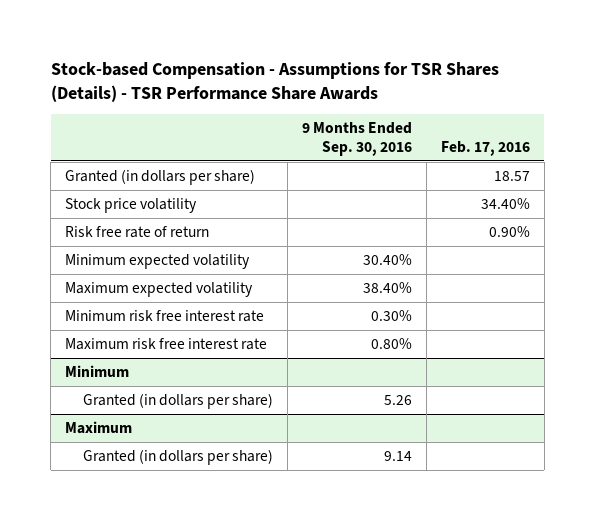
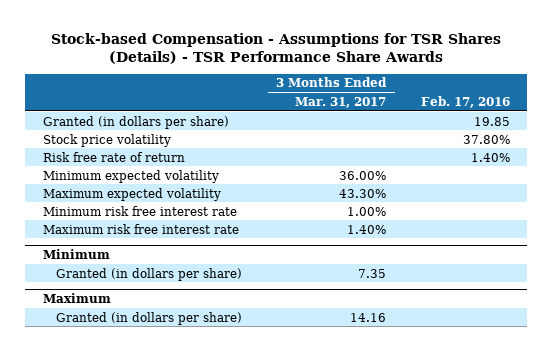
- | 9 Months Ended Sep. 30, 2016 | Feb. 17, 2016
+ | 3 Months Ended Mar. 31, 2017 | Feb. 17, 2016
- Granted (in dollars per share) | | 18.57
- Stock price volatility | | 34.40%
- Risk free rate of return | | 0.90%
+ Granted (in dollars per share) | | 19.85
+ Stock price volatility | | 37.80%
+ Risk free rate of return | | 1.40%

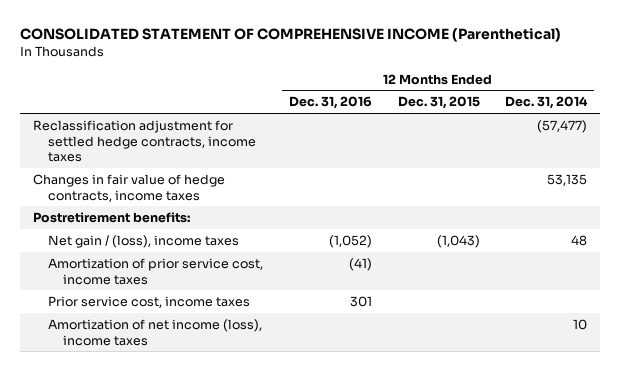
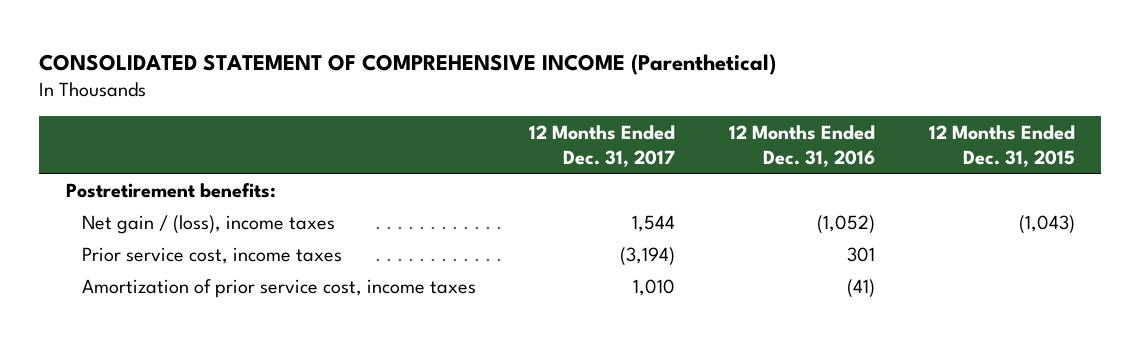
- | 12 Months Ended Dec. 31, 2016 | 12 Months Ended Dec. 31, 2015 | 12 Months Ended Dec. 31, 2014
+ | 12 Months Ended Dec. 31, 2017 | 12 Months Ended Dec. 31, 2016 | 12 Months Ended Dec. 31, 2015
- Reclassification adjustment for settled hedge contracts, income taxes | | | (57,477)
- Changes in fair value of hedge contracts, income taxes | | | 53,135
- Amortization of net income (loss), income taxes | | | 10
moved down: Amortization of prior service cost, income taxes | 1,010 | (41) |

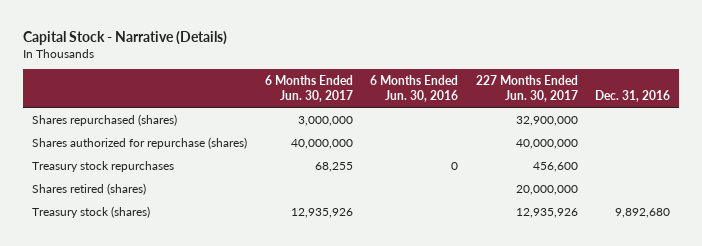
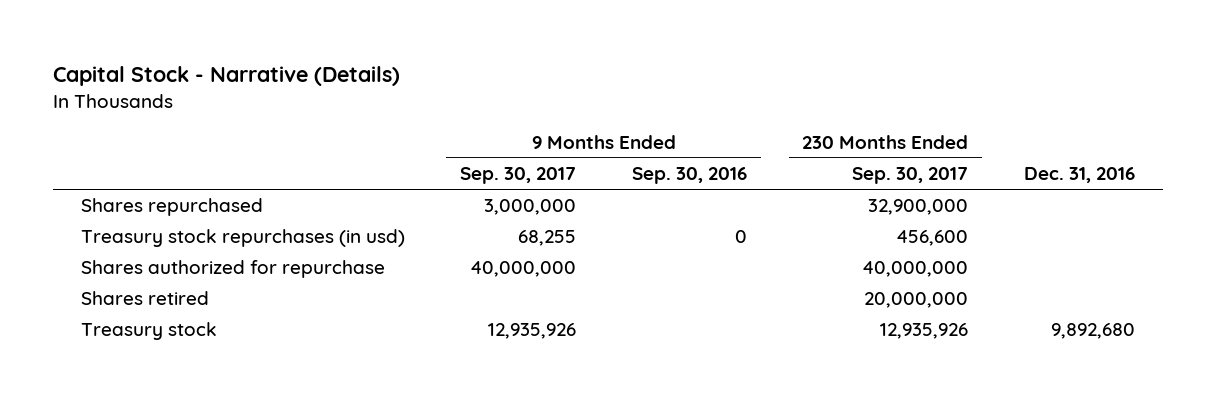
- | 6 Months Ended Jun. 30, 2017 | 6 Months Ended Jun. 30, 2016 | 227 Months Ended Jun. 30, 2017 | Dec. 31, 2016
+ | 9 Months Ended Sep. 30, 2017 | 9 Months Ended Sep. 30, 2016 | 230 Months Ended Sep. 30, 2017 | Dec. 31, 2016
- Shares repurchased (shares) | 3,000,000 | | 32,900,000 |
- Shares authorized for repurchase (shares) | 40,000,000 | | 40,000,000 |
- Treasury stock repurchases | 68,255 | 0 | 456,600 |
- Shares retired (shares) | | | 20,000,000 |
- Treasury stock (shares) | 12,935,926 | | 12,935,926 | 9,892,680
+ Shares repurchased | 3,000,000 | | 32,900,000 |
+ Treasury stock repurchases (in usd) | 68,255 | 0 | 456,600 |
+ Shares authorized for repurchase | 40,000,000 | | 40,000,000 |
+ Shares retired | | | 20,000,000 |
+ Treasury stock | 12,935,926 | | 12,935,926 | 9,892,680

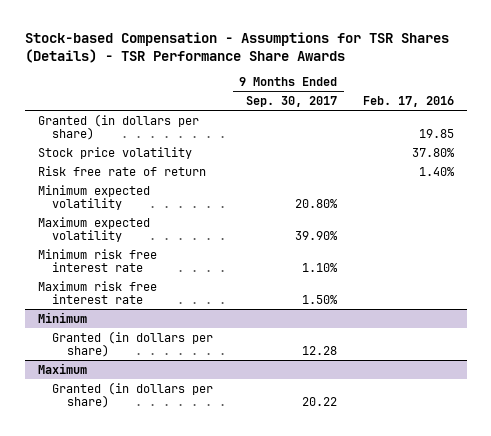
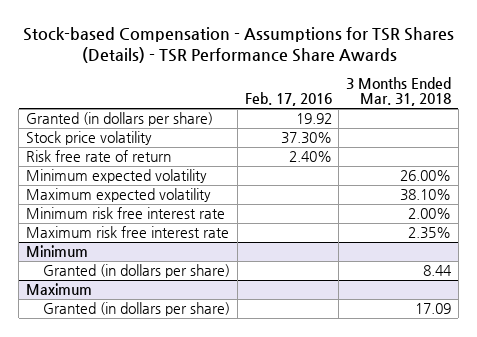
- | 9 Months Ended Sep. 30, 2017 | Feb. 17, 2016
+ | Feb. 17, 2016 | 3 Months Ended Mar. 31, 2018
- Granted (in dollars per share) | | 19.85
- Stock price volatility | | 37.80%
- Risk free rate of return | | 1.40%
+ Granted (in dollars per share) | 19.92 |
+ Stock price volatility | 37.30% |
+ Risk free rate of return | 2.40% |

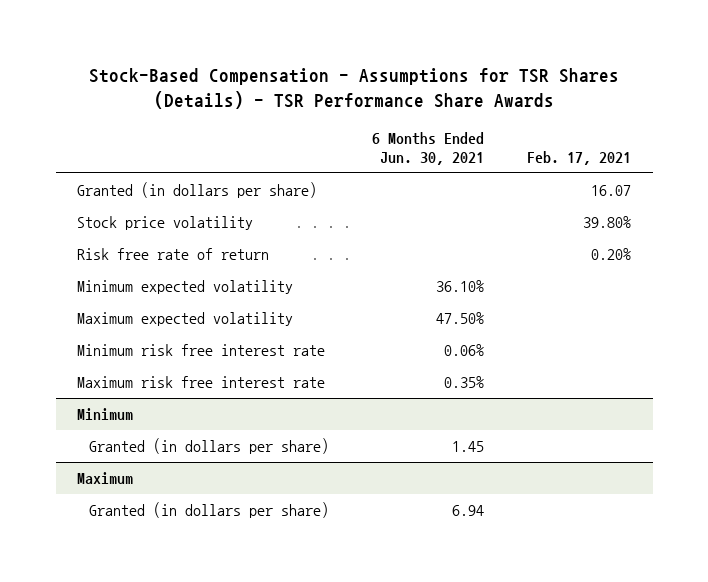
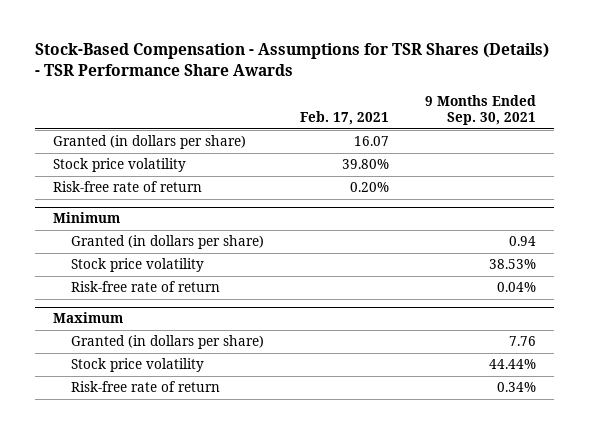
- | 6 Months Ended Jun. 30, 2021 | Feb. 17, 2021
+ | Feb. 17, 2021 | 9 Months Ended Sep. 30, 2021
- Risk free rate of return | | 0.20%
- Minimum expected volatility | 36.10% |
- Maximum expected volatility | 47.50% |
- Minimum risk free interest rate | 0.06% |
- Maximum risk free interest rate | 0.35% |
+ Risk-free rate of return | 0.20% |
@ Minimum
+ Stock price volatility | | 38.53%
+ Risk-free rate of return | | 0.04%
@ Maximum
+ Stock price volatility | | 44.44%
+ Risk-free rate of return | | 0.34%

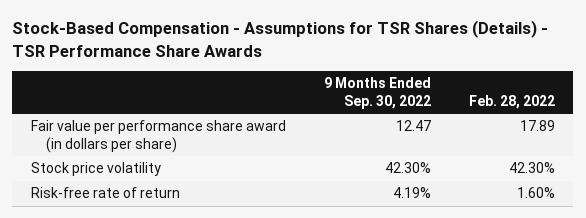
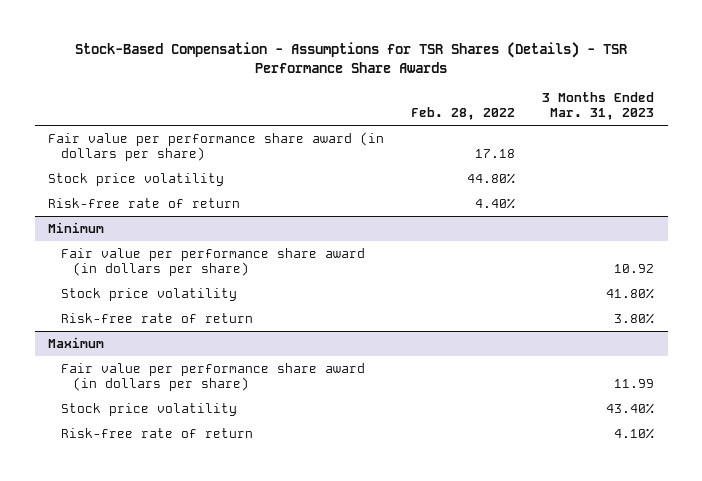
- | 9 Months Ended Sep. 30, 2022 | Feb. 28, 2022
+ | Feb. 28, 2022 | 3 Months Ended Mar. 31, 2023
- Fair value per performance share award (in dollars per share) | 12.47 | 17.89
- Stock price volatility | 42.30% | 42.30%
- Risk-free rate of return | 4.19% | 1.60%
+ Fair value per performance share award (in dollars per share) | 17.18 |
+ Stock price volatility | 44.80% |
+ Risk-free rate of return | 4.40% |
+ Minimum
+ Fair value per performance share award (in dollars per share) | | 10.92
+ Stock price volatility | | 41.80%
+ Risk-free rate of return | | 3.80%
+ Maximum
+ Fair value per performance share award (in dollars per share) | | 11.99
+ Stock price volatility | | 43.40%
+ Risk-free rate of return | | 4.10%

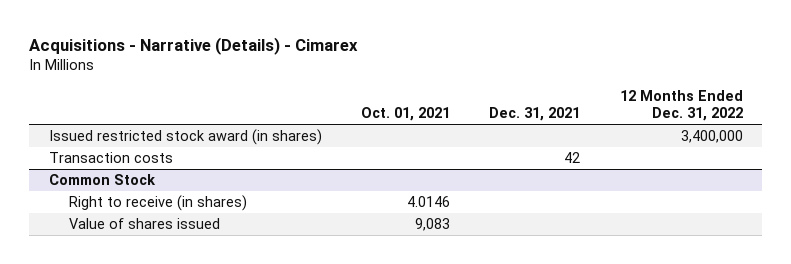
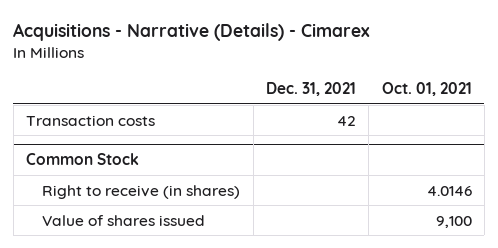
- | Oct. 01, 2021 | Dec. 31, 2021 | 12 Months Ended Dec. 31, 2022
+ | Dec. 31, 2021 | Oct. 01, 2021
- Issued restricted stock award (in shares) | | | 3,400,000
@ Common Stock
- Value of shares issued | 9,083 | |
+ Value of shares issued | | 9,100

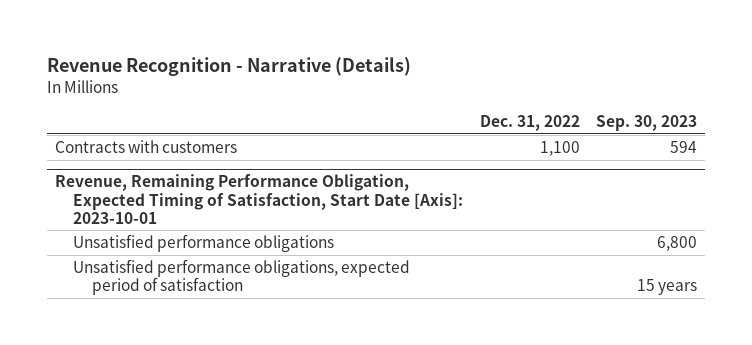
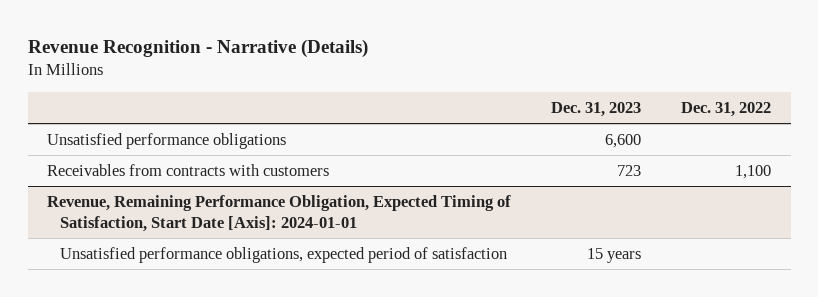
- | Dec. 31, 2022 | Sep. 30, 2023
+ | Dec. 31, 2023 | Dec. 31, 2022
- Contracts with customers | 1,100 | 594
- Revenue, Remaining Performance Obligation, Expected Timing of Satisfaction, Start Date [Axis]: 2023-10-01
- Unsatisfied performance obligations | | 6,800
- Unsatisfied performance obligations, expected period of satisfaction | | 15 years
+ Unsatisfied performance obligations | 6,600 |
+ Receivables from contracts with customers | 723 | 1,100
+ Revenue, Remaining Performance Obligation, Expected Timing of Satisfaction, Start Date [Axis]: 2024-01-01
+ Unsatisfied performance obligations, expected period of satisfaction | 15 years |

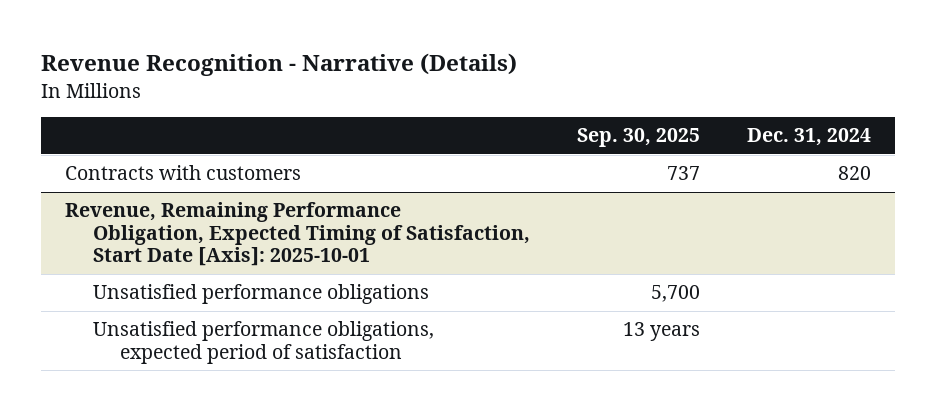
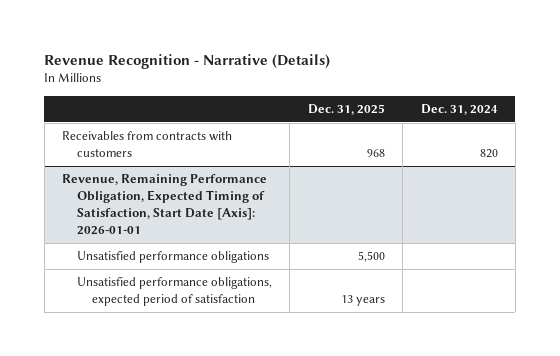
- | Sep. 30, 2025 | Dec. 31, 2024
+ | Dec. 31, 2025 | Dec. 31, 2024
- Contracts with customers | 737 | 820
- Revenue, Remaining Performance Obligation, Expected Timing of Satisfaction, Start Date [Axis]: 2025-10-01
- Unsatisfied performance obligations | 5,700 |
- Unsatisfied performance obligations, expected period of satisfaction | 13 years |
+ Receivables from contracts with customers | 968 | 820
+ Revenue, Remaining Performance Obligation, Expected Timing of Satisfaction, Start Date [Axis]: 2026-01-01
+ Unsatisfied performance obligations | 5,500 |
+ Unsatisfied performance obligations, expected period of satisfaction | 13 years |

